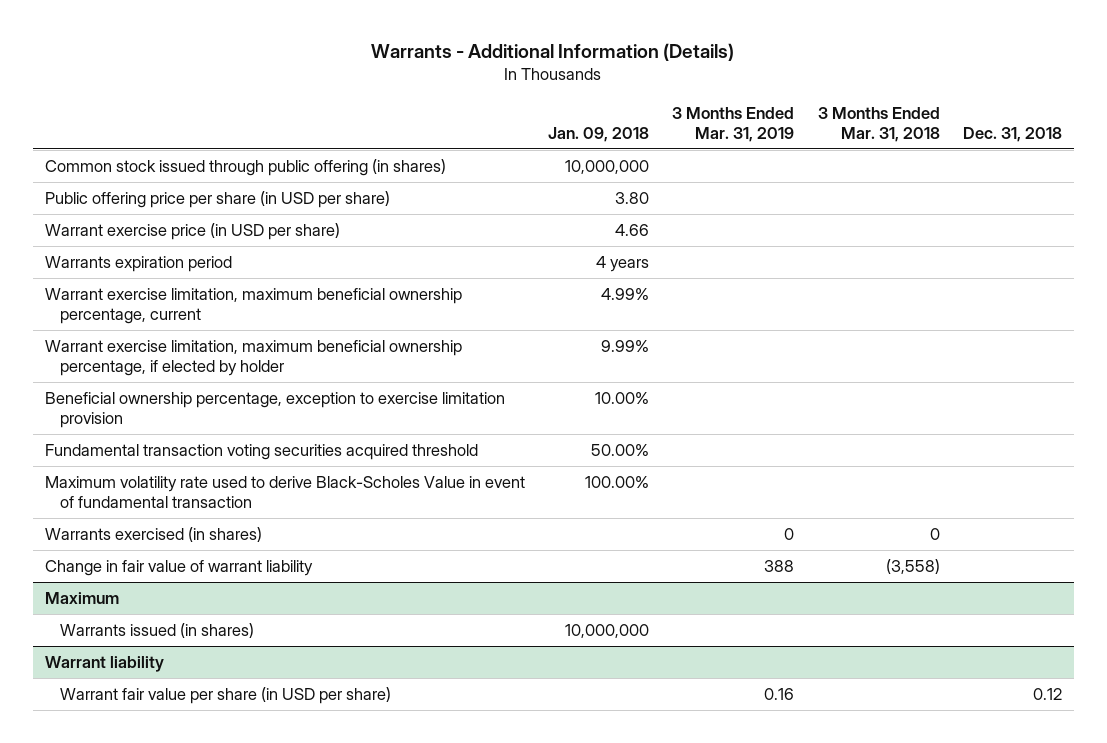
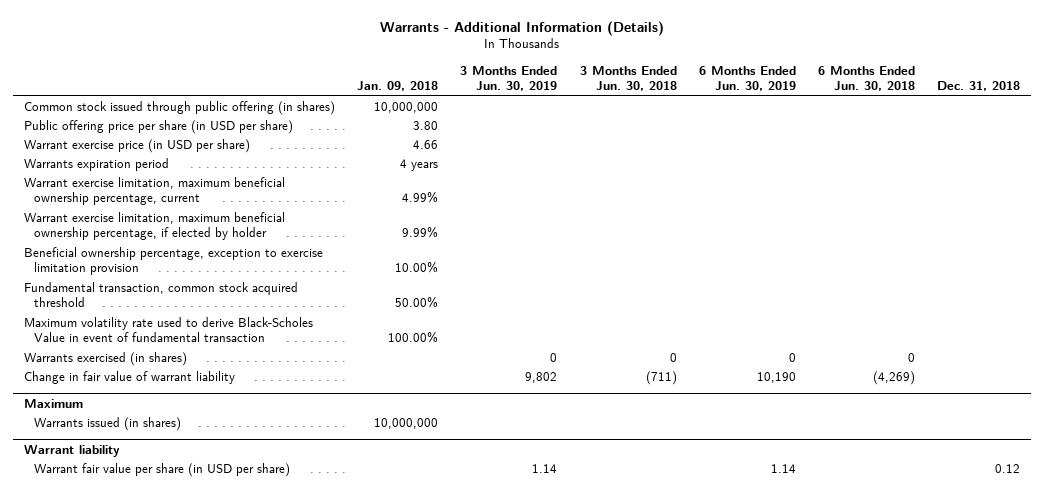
- | Jan. 09, 2018 | 3 Months Ended Mar. 31, 2019 | 3 Months Ended Mar. 31, 2018 | Dec. 31, 2018
+ | Jan. 09, 2018 | 3 Months Ended Jun. 30, 2019 | 3 Months Ended Jun. 30, 2018 | 6 Months Ended Jun. 30, 2019 | 6 Months Ended Jun. 30, 2018 | Dec. 31, 2018
- Fundamental transaction voting securities acquired threshold | 50.00% | | |
+ Fundamental transaction, common stock acquired threshold | 50.00% | | | | |

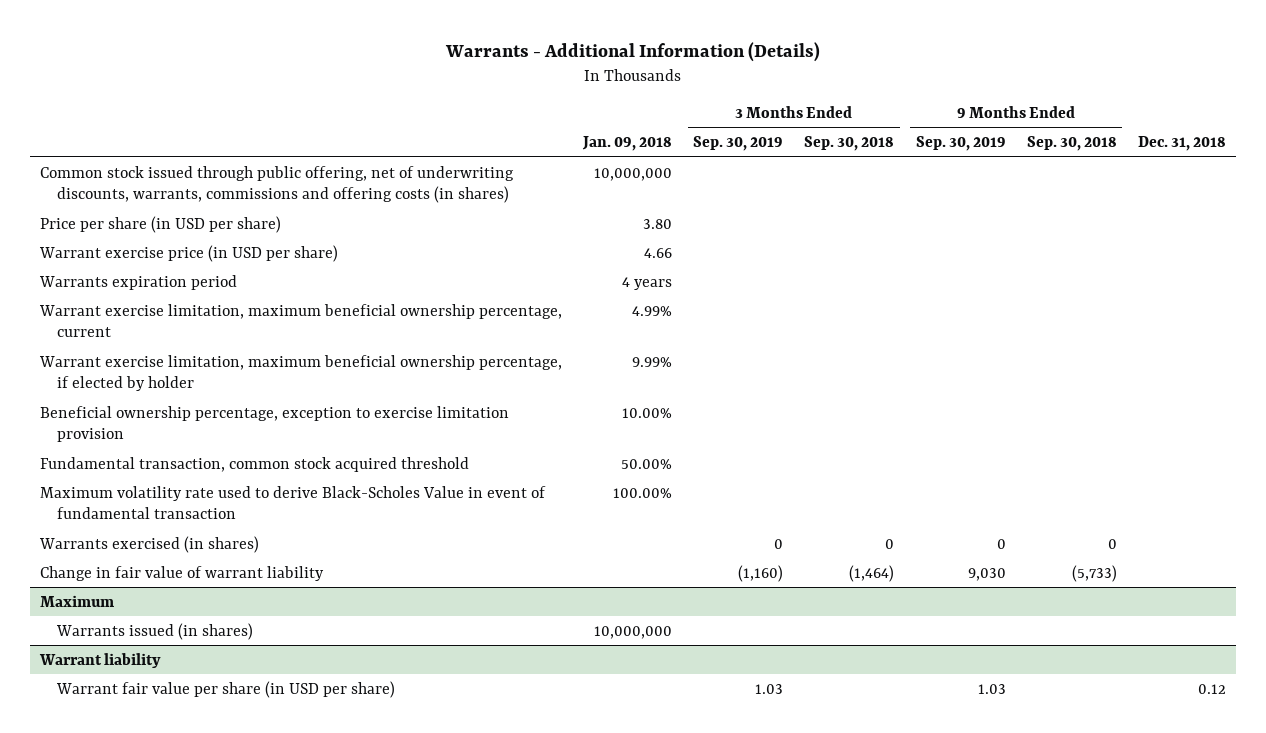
- | Jan. 09, 2018 | 3 Months Ended Jun. 30, 2019 | 3 Months Ended Jun. 30, 2018 | 6 Months Ended Jun. 30, 2019 | 6 Months Ended Jun. 30, 2018 | Dec. 31, 2018
+ | Jan. 09, 2018 | 3 Months Ended Sep. 30, 2019 | 3 Months Ended Sep. 30, 2018 | 9 Months Ended Sep. 30, 2019 | 9 Months Ended Sep. 30, 2018 | Dec. 31, 2018
- Common stock issued through public offering (in shares) | 10,000,000 | | | | |
- Public offering price per share (in USD per share) | 3.80 | | | | |
+ Common stock issued through public offering, net of underwriting discounts, warrants, commissions and offering costs (in shares) | 10,000,000 | | | | |
+ Price per share (in USD per share) | 3.80 | | | | |

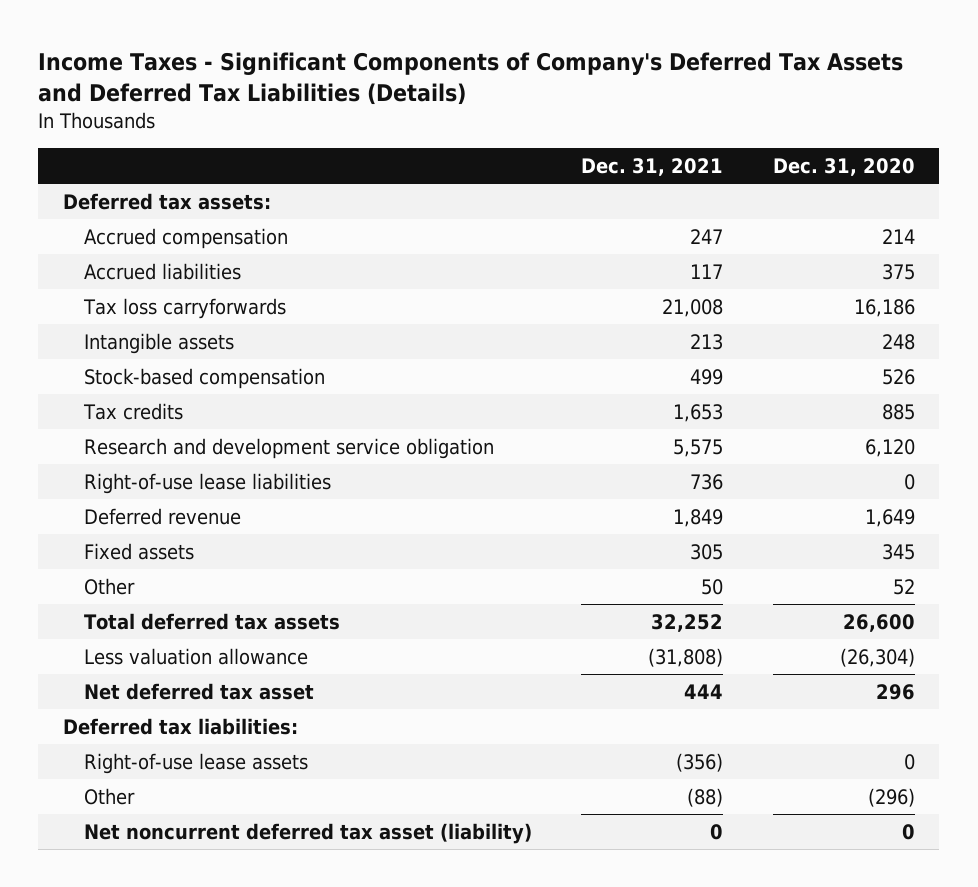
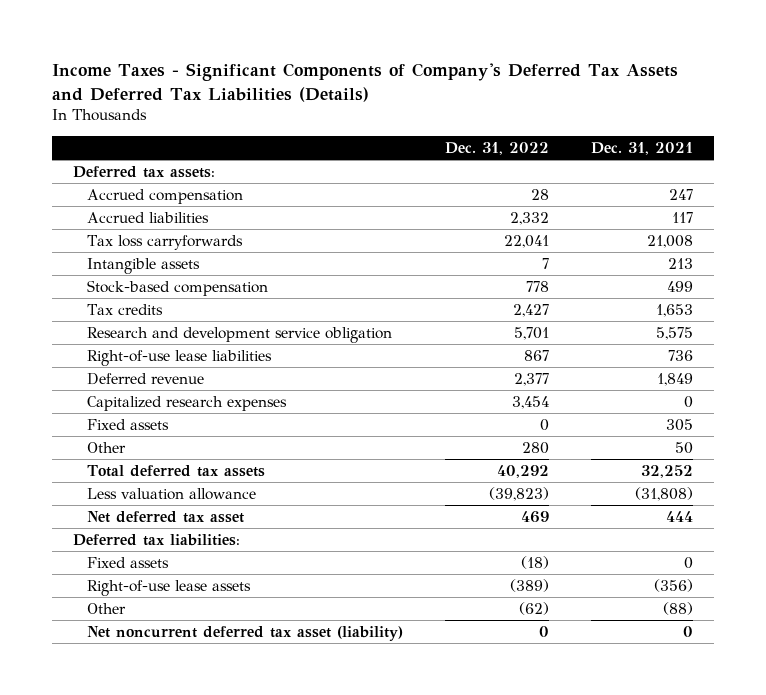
- | Dec. 31, 2021 | Dec. 31, 2020
+ | Dec. 31, 2022 | Dec. 31, 2021
+ Capitalized research expenses | 3,454 | 0
+ Fixed assets | (18) | 0

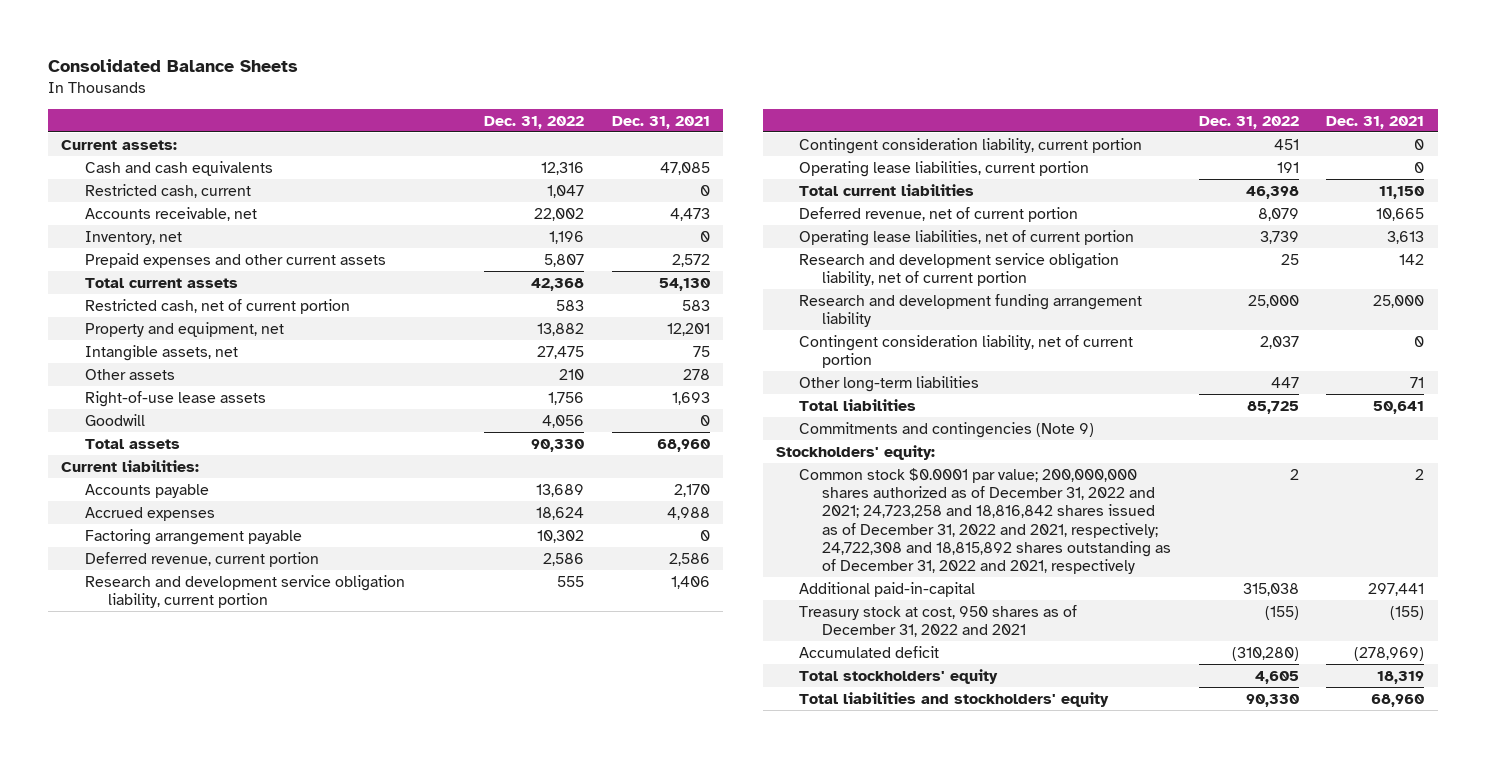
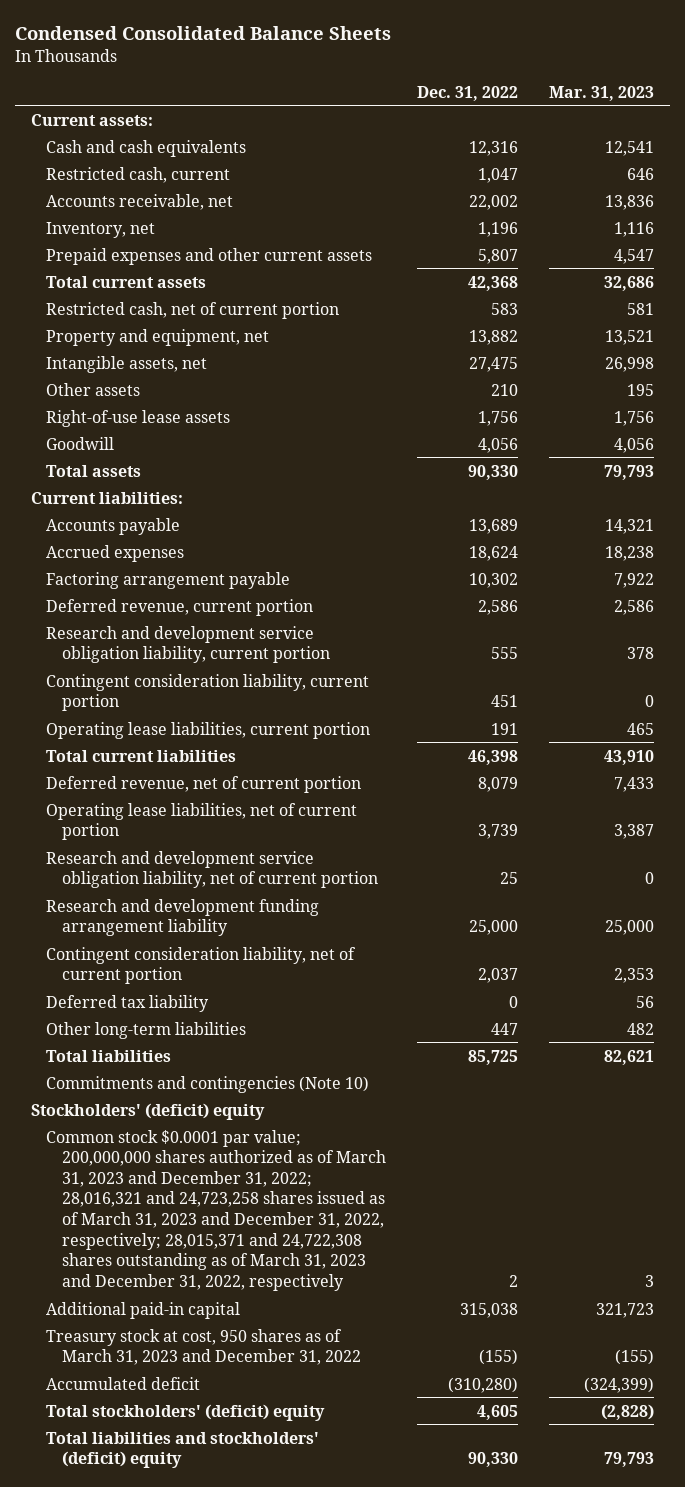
- Consolidated Balance Sheets
+ Condensed Consolidated Balance Sheets
- | Dec. 31, 2022 | Dec. 31, 2021
+ | Dec. 31, 2022 | Mar. 31, 2023
+ Deferred tax liability | 0 | 56
- Commitments and contingencies (Note 9)
- Stockholders' equity:
- Common stock $0.0001 par value; 200,000,000 shares authorized as of December 31, 2022 and 2021; 24,723,258 and 18,816,842 shares issued as of December 31, 2022 and 2021, respectively; 24,722,308 and 18,815,892 shares outstanding as of December 31, 2022 and 2021, respectively | 2 | 2
- Additional paid-in-capital | 315,038 | 297,441
- Treasury stock at cost, 950 shares as of December 31, 2022 and 2021 | (155) | (155)
+ Commitments and contingencies (Note 10)
+ Stockholders' (deficit) equity
+ Common stock $0.0001 par value; 200,000,000 shares authorized as of March 31, 2023 and December 31, 2022; 28,016,321 and 24,723,258 shares issued as of March 31, 2023 and December 31, 2022, respectively; 28,015,371 and 24,722,308 shares outstanding as of March 31, 2023 and December 31, 2022, respectively | 2 | 3
+ Additional paid-in capital | 315,038 | 321,723
+ Treasury stock at cost, 950 shares as of March 31, 2023 and December 31, 2022 | (155) | (155)
- Total stockholders' equity | 4,605 | 18,319
- Total liabilities and stockholders' equity | 90,330 | 68,960
+ Total stockholders' (deficit) equity | 4,605 | (2,828)
+ Total liabilities and stockholders' (deficit) equity | 90,330 | 79,793

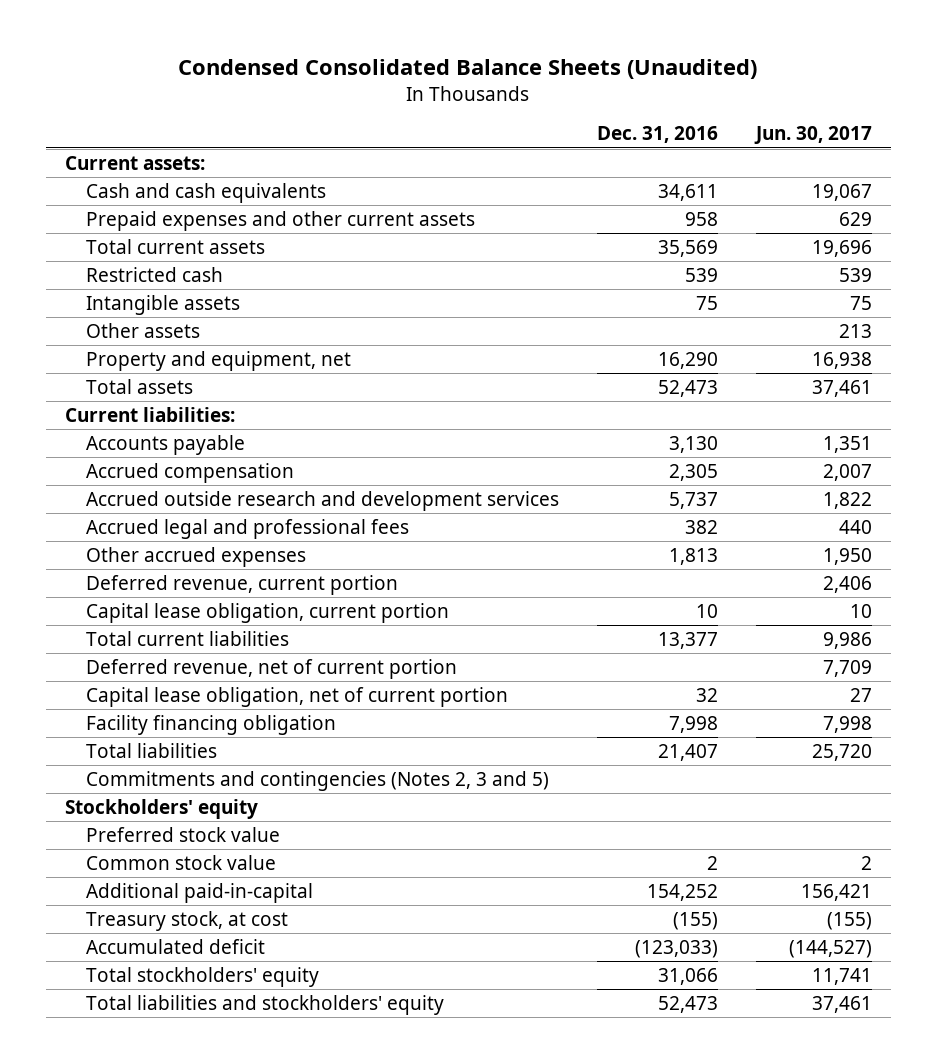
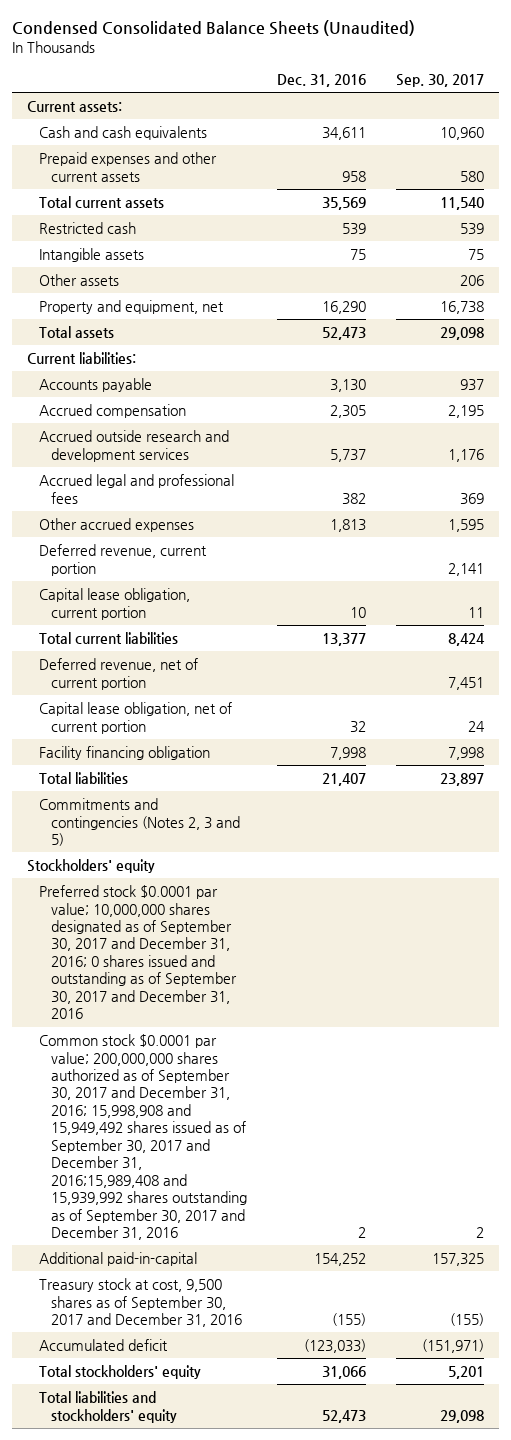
- | Dec. 31, 2016 | Jun. 30, 2017
+ | Dec. 31, 2016 | Sep. 30, 2017
- Preferred stock value
- Common stock value | 2 | 2
+ Preferred stock $0.0001 par value; 10,000,000 shares designated as of September 30, 2017 and December 31, 2016; 0 shares issued and outstanding as of September 30, 2017 and December 31, 2016
+ Common stock $0.0001 par value; 200,000,000 shares authorized as of September 30, 2017 and December 31, 2016; 15,998,908 and 15,949,492 shares issued as of September 30, 2017 and December 31, 2016;15,989,408 and 15,939,992 shares outstanding as of September 30, 2017 and December 31, 2016 | 2 | 2
- Treasury stock, at cost | (155) | (155)
+ Treasury stock at cost, 9,500 shares as of September 30, 2017 and December 31, 2016 | (155) | (155)

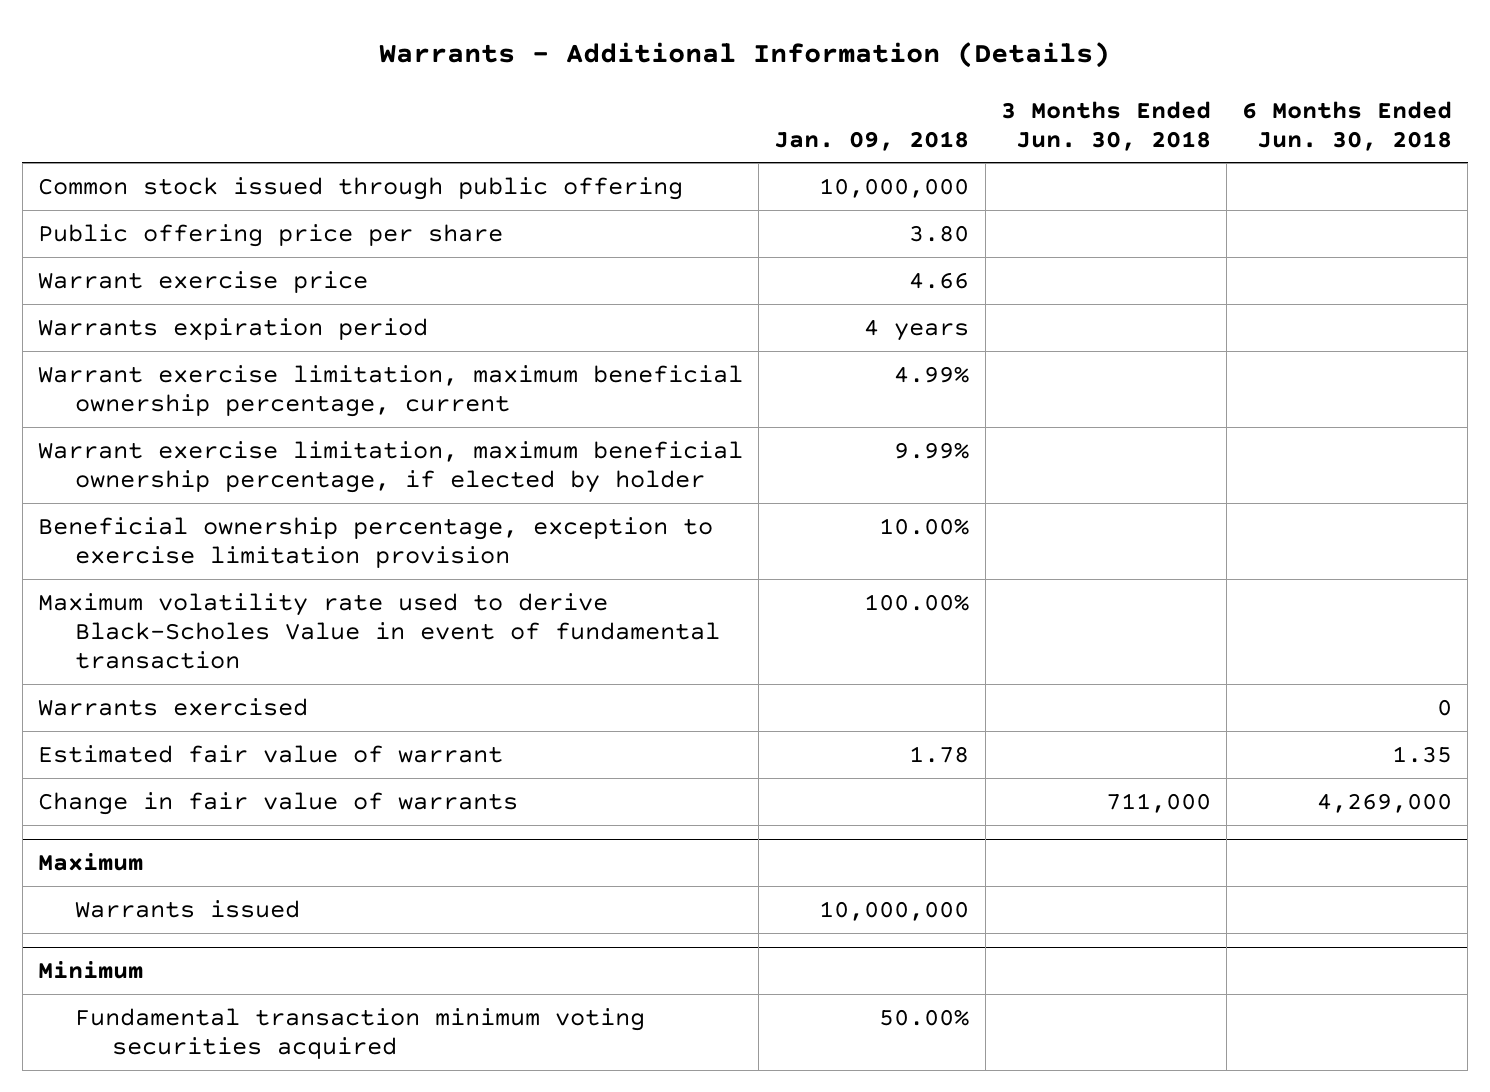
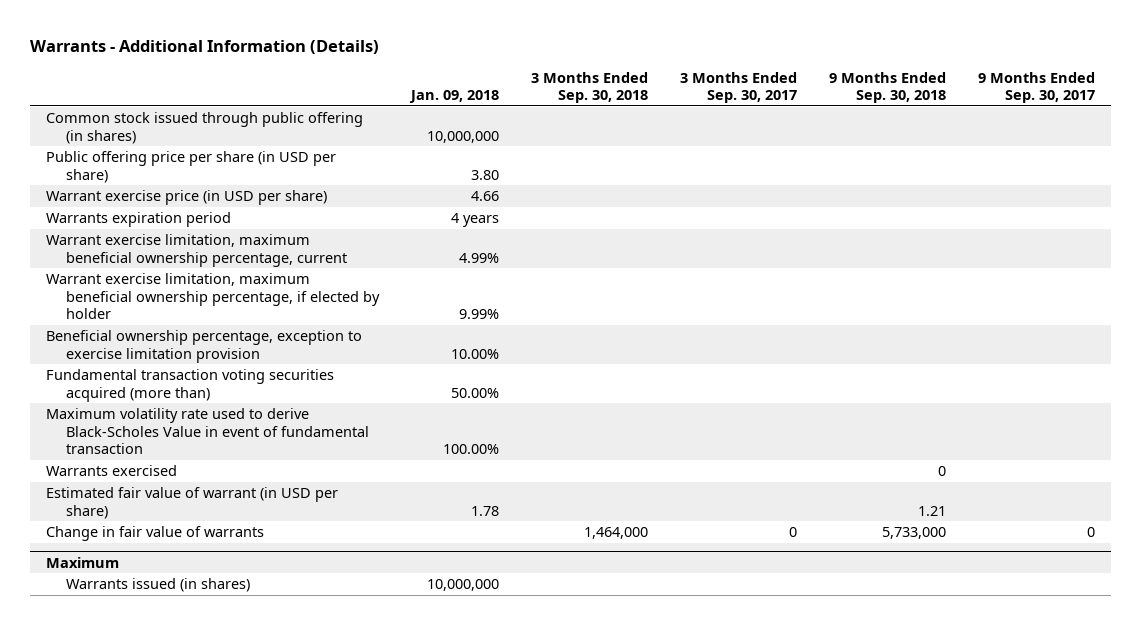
- | Jan. 09, 2018 | 3 Months Ended Jun. 30, 2018 | 6 Months Ended Jun. 30, 2018
+ | Jan. 09, 2018 | 3 Months Ended Sep. 30, 2018 | 3 Months Ended Sep. 30, 2017 | 9 Months Ended Sep. 30, 2018 | 9 Months Ended Sep. 30, 2017
- Common stock issued through public offering | 10,000,000 | |
- Public offering price per share | 3.80 | |
- Warrant exercise price | 4.66 | |
+ Common stock issued through public offering (in shares) | 10,000,000 | | | |
+ Public offering price per share (in USD per share) | 3.80 | | | |
+ Warrant exercise price (in USD per share) | 4.66 | | | |
+ Fundamental transaction voting securities acquired (more than) | 50.00% | | | |
- Estimated fair value of warrant | 1.78 | | 1.35
+ Estimated fair value of warrant (in USD per share) | 1.78 | | | 1.21 |
@ Maximum
- Warrants issued | 10,000,000 | |
- Minimum
- Fundamental transaction minimum voting securities acquired | 50.00% | |
@ Maximum
+ Warrants issued (in shares) | 10,000,000 | | | |

